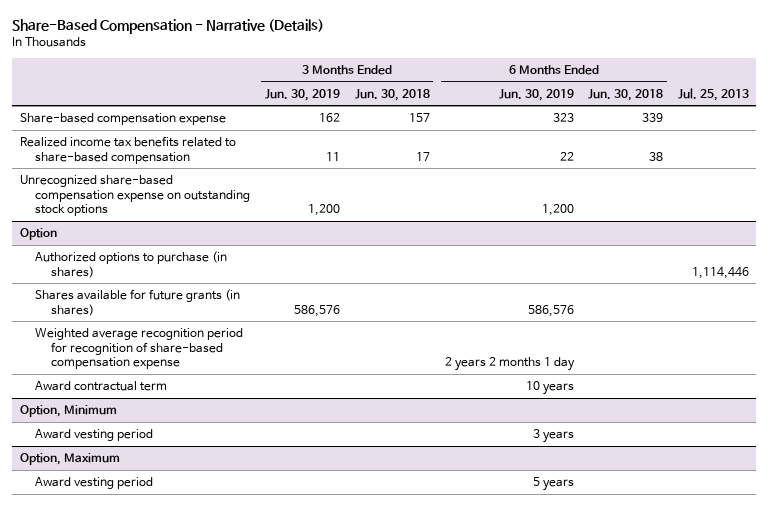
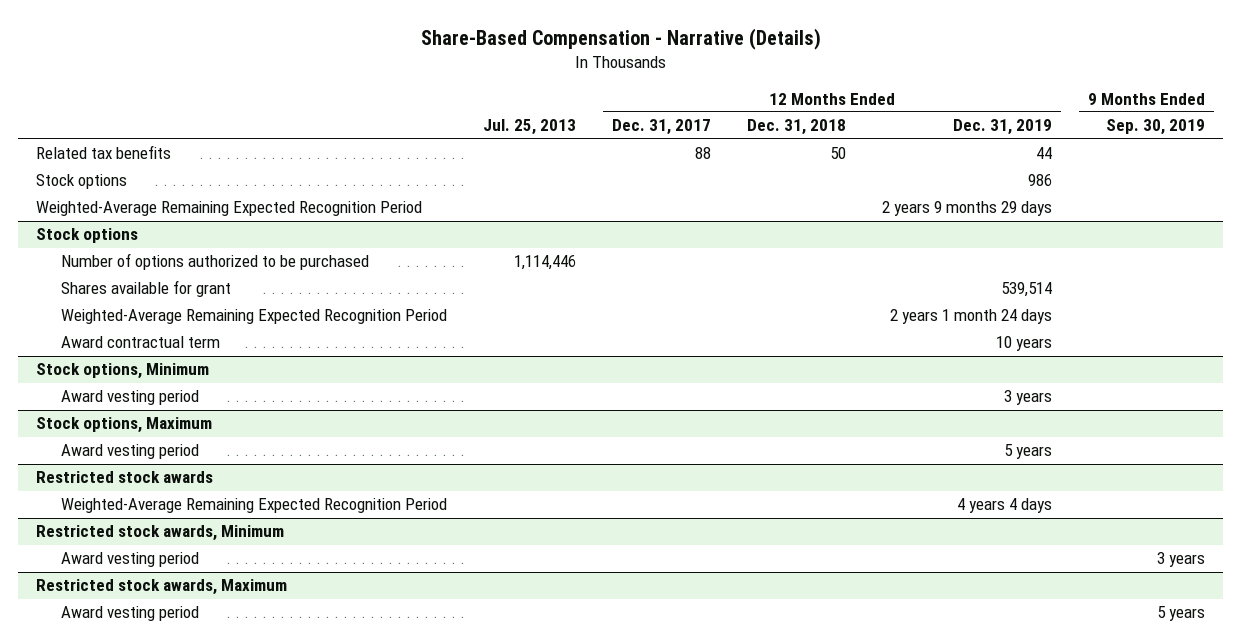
- | 3 Months Ended Jun. 30, 2019 | 3 Months Ended Jun. 30, 2018 | 6 Months Ended Jun. 30, 2019 | 6 Months Ended Jun. 30, 2018 | Jul. 25, 2013
+ | Jul. 25, 2013 | 12 Months Ended Dec. 31, 2017 | 12 Months Ended Dec. 31, 2018 | 12 Months Ended Dec. 31, 2019 | 9 Months Ended Sep. 30, 2019
- Share-based compensation expense | 162 | 157 | 323 | 339 |
- Realized income tax benefits related to share-based compensation | 11 | 17 | 22 | 38 |
- Unrecognized share-based compensation expense on outstanding stock options | 1,200 | | 1,200 | |
- Option
- Authorized options to purchase (in shares) | | | | | 1,114,446
- Shares available for future grants (in shares) | 586,576 | | 586,576 | |
- Weighted average recognition period for recognition of share-based compensation expense | | | 2 years 2 months 1 day | |
+ Related tax benefits | | 88 | 50 | 44 |
+ Stock options | | | | 986 |
+ Weighted-Average Remaining Expected Recognition Period | | | | 2 years 9 months 29 days |
+ Stock options
+ Number of options authorized to be purchased | 1,114,446 | | | |
+ Shares available for grant | | | | 539,514 |
+ Weighted-Average Remaining Expected Recognition Period | | | | 2 years 1 month 24 days |
- Option, Minimum
+ Stock options, Minimum
- Option, Maximum
+ Stock options, Maximum
+ Restricted stock awards
+ Weighted-Average Remaining Expected Recognition Period | | | | 4 years 4 days |
+ Restricted stock awards, Minimum
+ Award vesting period | | | | | 3 years
+ Restricted stock awards, Maximum
+ Award vesting period | | | | | 5 years

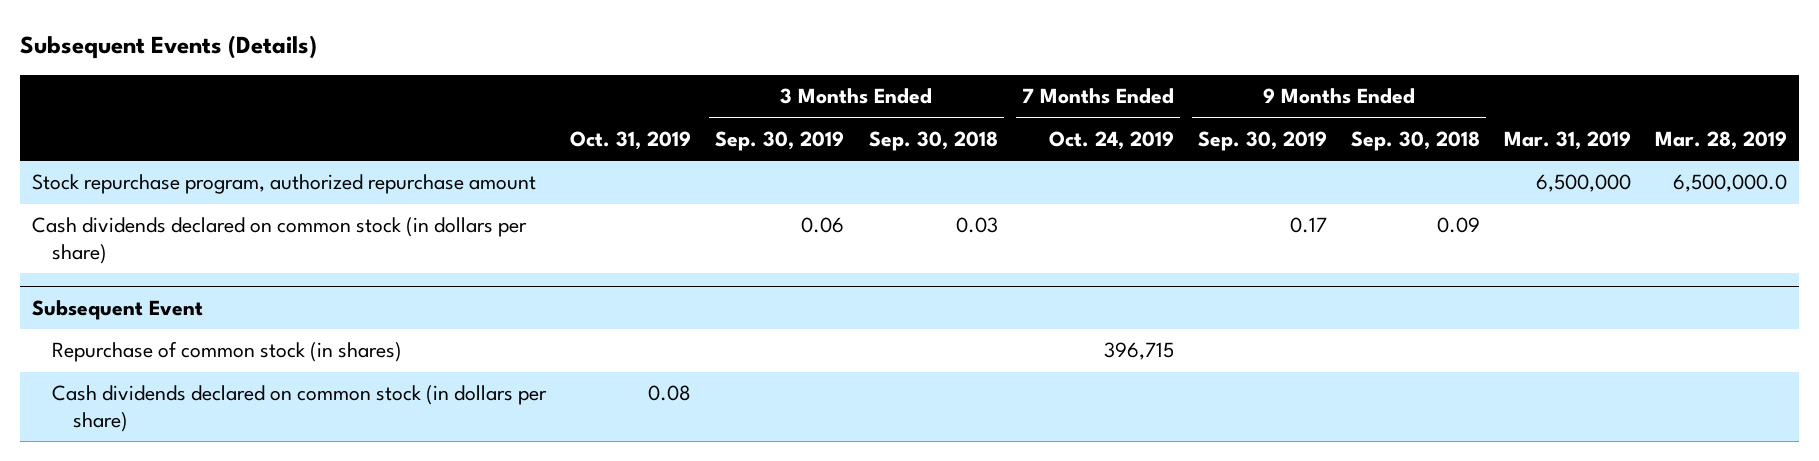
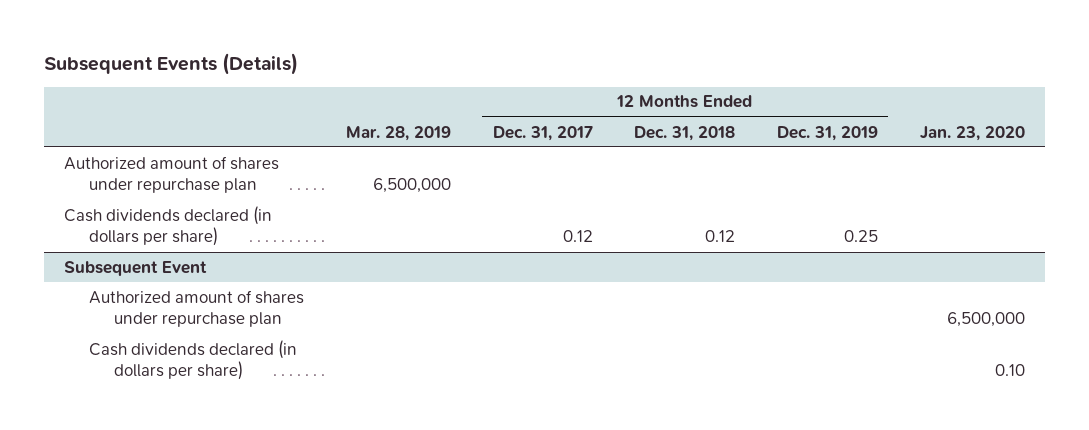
- | Oct. 31, 2019 | 3 Months Ended Sep. 30, 2019 | 3 Months Ended Sep. 30, 2018 | 7 Months Ended Oct. 24, 2019 | 9 Months Ended Sep. 30, 2019 | 9 Months Ended Sep. 30, 2018 | Mar. 31, 2019 | Mar. 28, 2019
+ | Mar. 28, 2019 | 12 Months Ended Dec. 31, 2017 | 12 Months Ended Dec. 31, 2018 | 12 Months Ended Dec. 31, 2019 | Jan. 23, 2020
- Stock repurchase program, authorized repurchase amount | | | | | | | 6,500,000 | 6,500,000.0
- Cash dividends declared on common stock (in dollars per share) | | 0.06 | 0.03 | | 0.17 | 0.09 | |
+ Authorized amount of shares under repurchase plan | 6,500,000 | | | |
+ Cash dividends declared (in dollars per share) | | 0.12 | 0.12 | 0.25 |
@ Subsequent Event
- Repurchase of common stock (in shares) | | | | 396,715 | | | |
- Cash dividends declared on common stock (in dollars per share) | 0.08 | | | | | | |
+ Authorized amount of shares under repurchase plan | | | | | 6,500,000
+ Cash dividends declared (in dollars per share) | | | | | 0.10

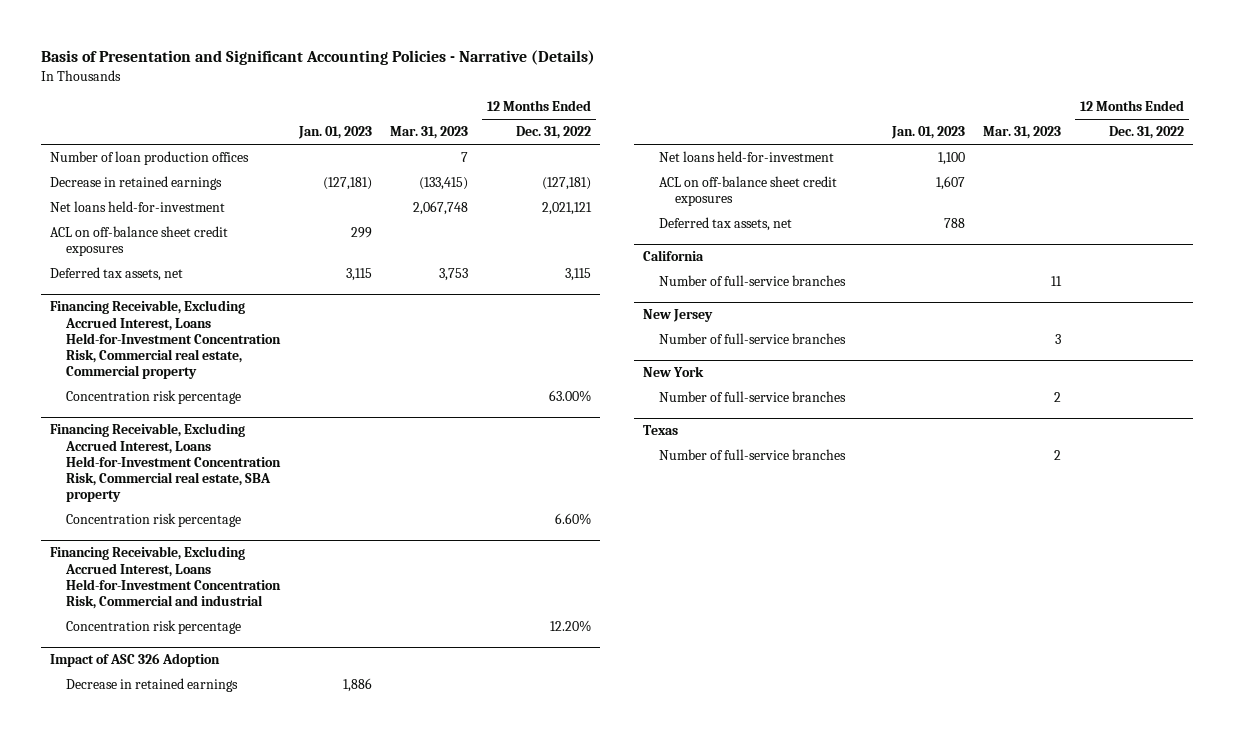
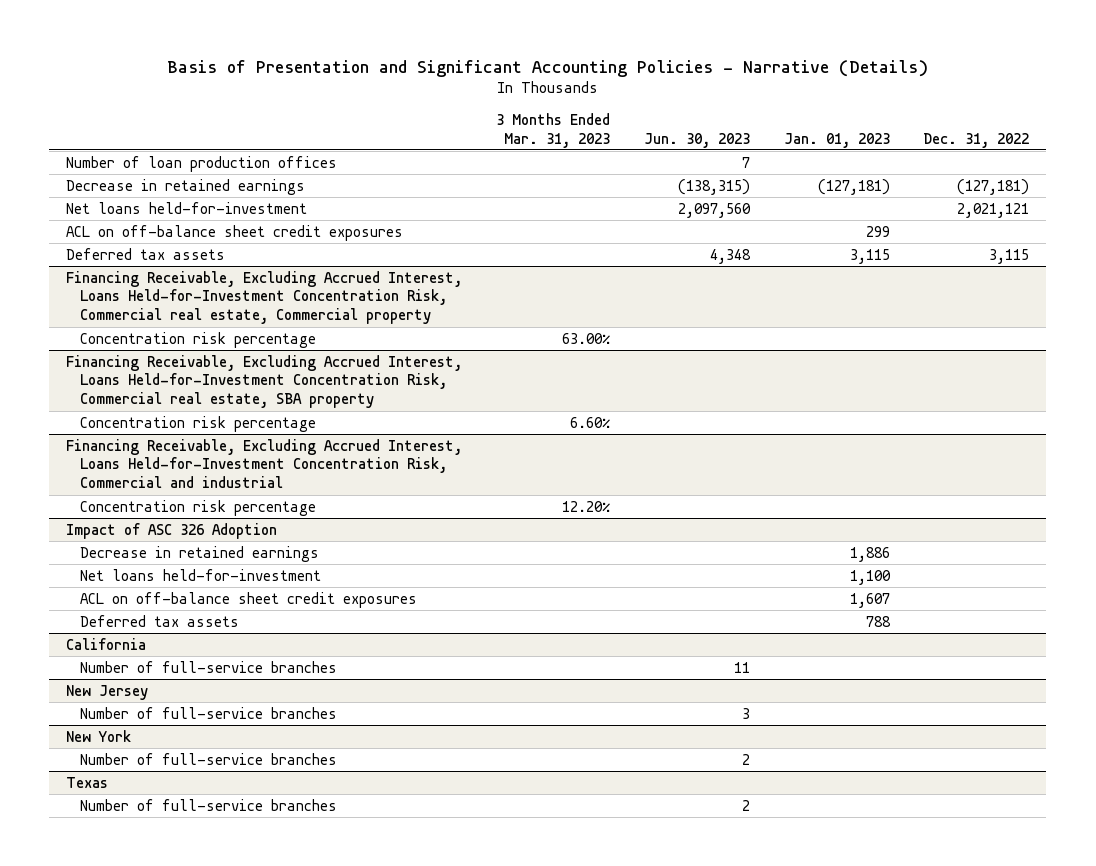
- | Jan. 01, 2023 | Mar. 31, 2023 | 12 Months Ended Dec. 31, 2022
+ | 3 Months Ended Mar. 31, 2023 | Jun. 30, 2023 | Jan. 01, 2023 | Dec. 31, 2022
- Deferred tax assets, net | 3,115 | 3,753 | 3,115
+ Deferred tax assets | | 4,348 | 3,115 | 3,115
@ Impact of ASC 326 Adoption
- Deferred tax assets, net | 788 | |
+ Deferred tax assets | | | 788 |

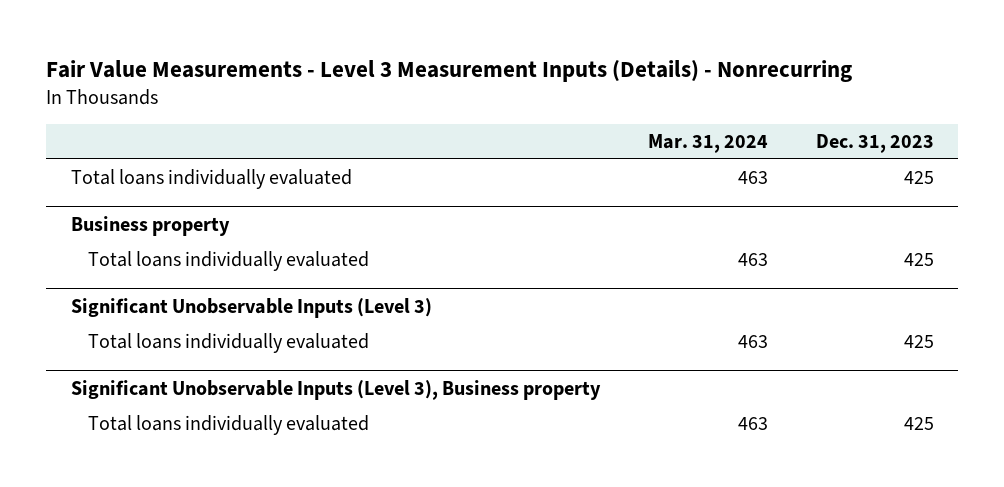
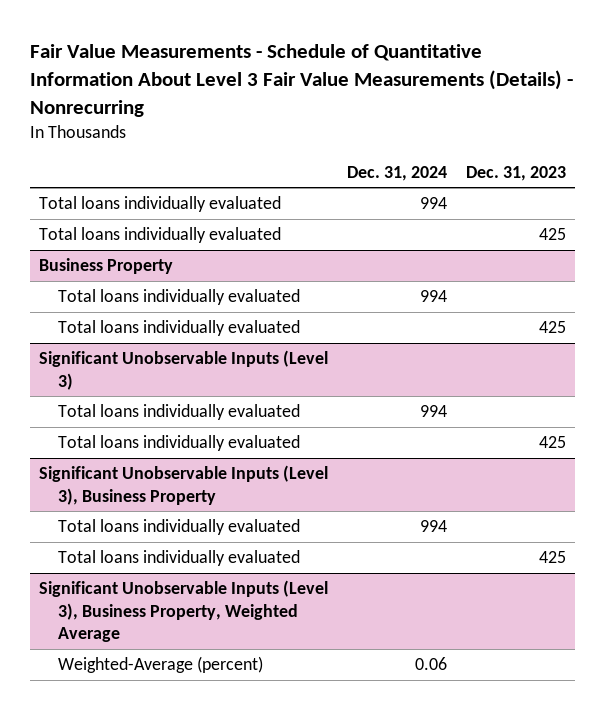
- Fair Value Measurements - Level 3 Measurement Inputs (Details) - Nonrecurring
+ Fair Value Measurements - Schedule of Quantitative Information About Level 3 Fair Value Measurements (Details) - Nonrecurring
- | Mar. 31, 2024 | Dec. 31, 2023
+ | Dec. 31, 2024 | Dec. 31, 2023
+ Total loans individually evaluated | 994 |
- Business property
+ Business Property
+ Total loans individually evaluated | 994 |
@ Significant Unobservable Inputs (Level 3)
+ Total loans individually evaluated | 994 |
- Significant Unobservable Inputs (Level 3), Business property
+ Significant Unobservable Inputs (Level 3), Business Property
+ Total loans individually evaluated | 994 |
+ Significant Unobservable Inputs (Level 3), Business Property, Weighted Average
+ Weighted-Average (percent) | 0.06 |

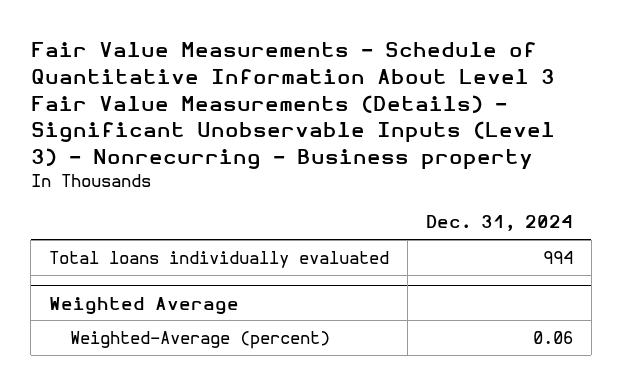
- Fair Value Measurements - Schedule of Quantitative Information About Level 3 Fair Value Measurements (Details) - Nonrecurring
+ Fair Value Measurements - Schedule of Quantitative Information About Level 3 Fair Value Measurements (Details) - Significant Unobservable Inputs (Level 3) - Nonrecurring - Business property
- | Dec. 31, 2024 | Dec. 31, 2023
+ | Dec. 31, 2024
- Total loans individually evaluated | | 425
- Business Property
- Total loans individually evaluated | 994 |
- Total loans individually evaluated | | 425
- Significant Unobservable Inputs (Level 3)
- Total loans individually evaluated | 994 |
- Total loans individually evaluated | | 425
- Significant Unobservable Inputs (Level 3), Business Property
- Total loans individually evaluated | 994 |
- Total loans individually evaluated | | 425
- Significant Unobservable Inputs (Level 3), Business Property, Weighted Average
- Weighted-Average (percent) | 0.06 |
+ Weighted Average
+ Weighted-Average (percent) | 0.06

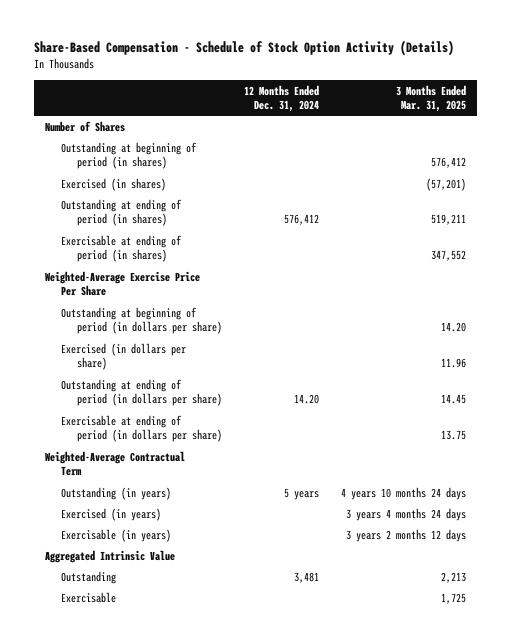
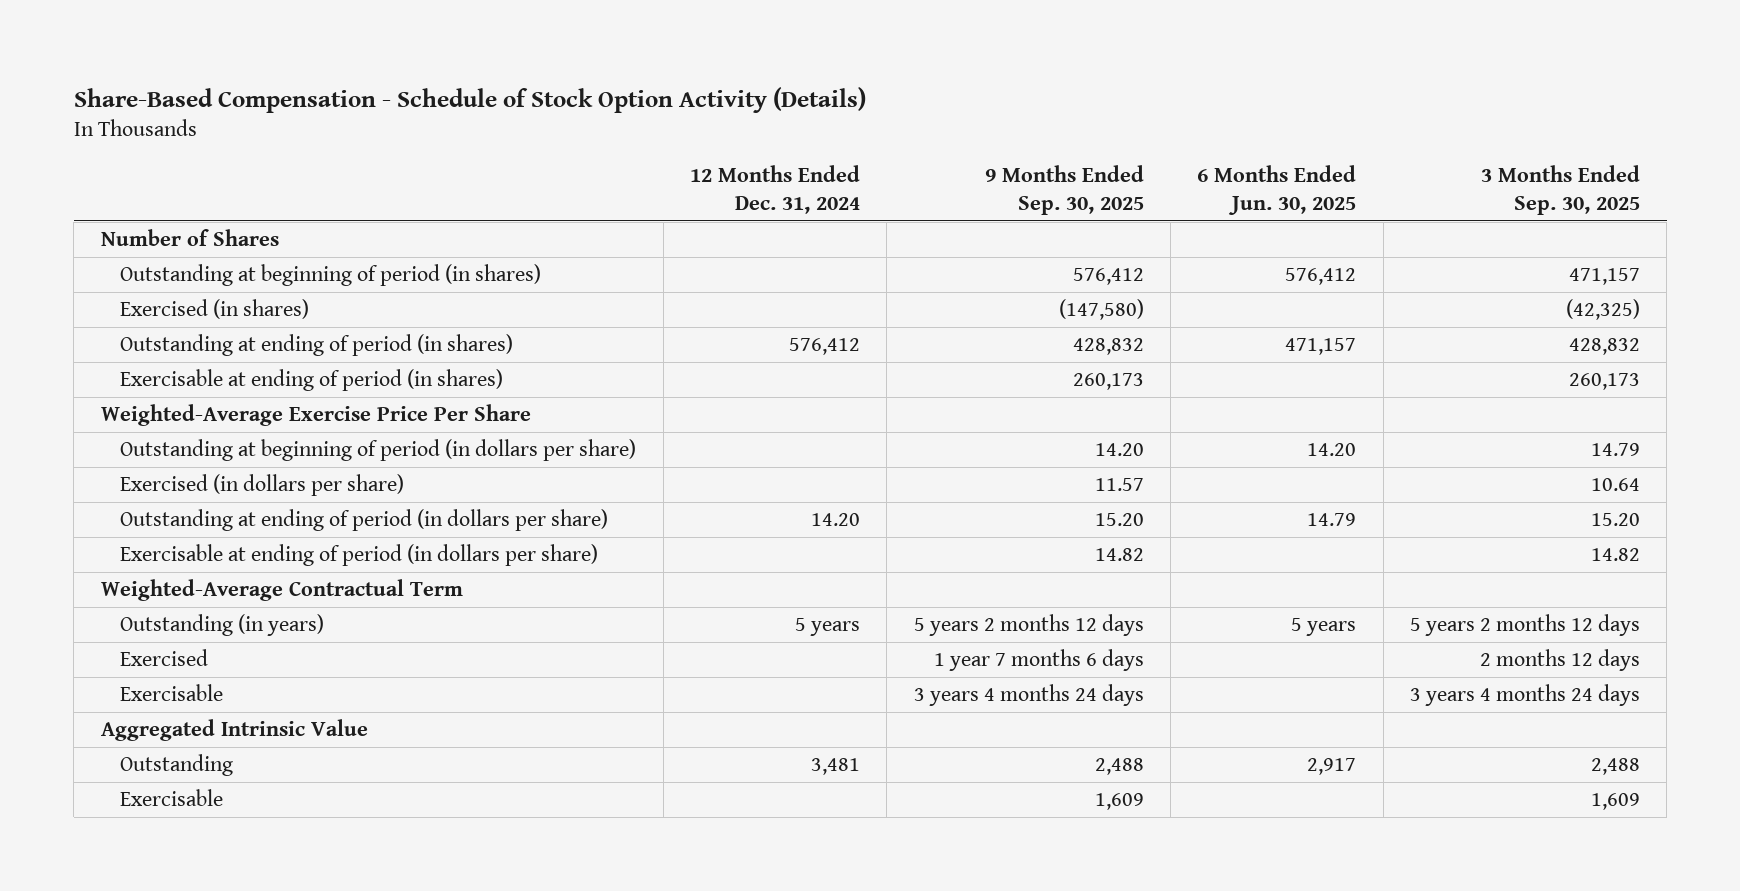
- | 12 Months Ended Dec. 31, 2024 | 3 Months Ended Mar. 31, 2025
+ | 12 Months Ended Dec. 31, 2024 | 9 Months Ended Sep. 30, 2025 | 6 Months Ended Jun. 30, 2025 | 3 Months Ended Sep. 30, 2025
- Exercised (in years) | | 3 years 4 months 24 days
- Exercisable (in years) | | 3 years 2 months 12 days
+ Exercised | | 1 year 7 months 6 days | | 2 months 12 days
+ Exercisable | | 3 years 4 months 24 days | | 3 years 4 months 24 days

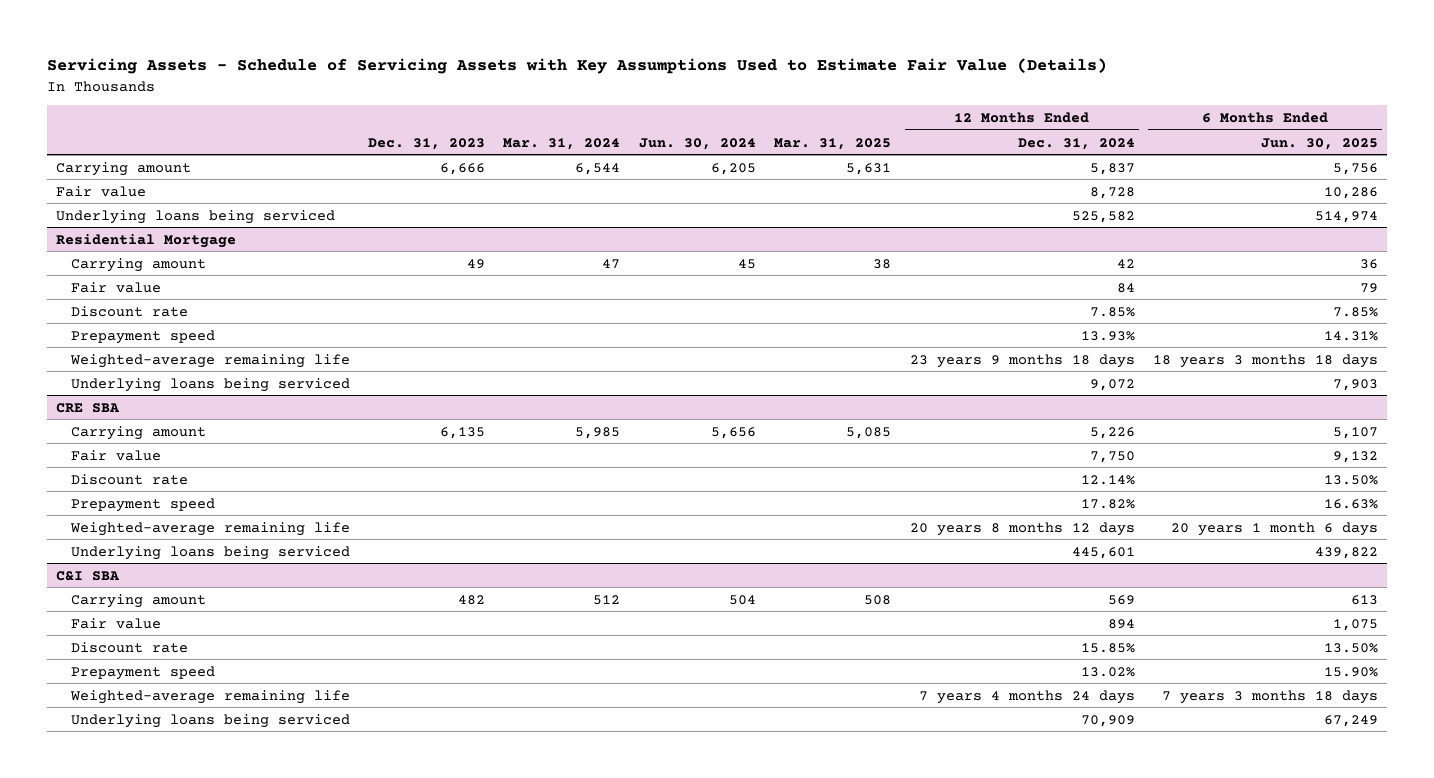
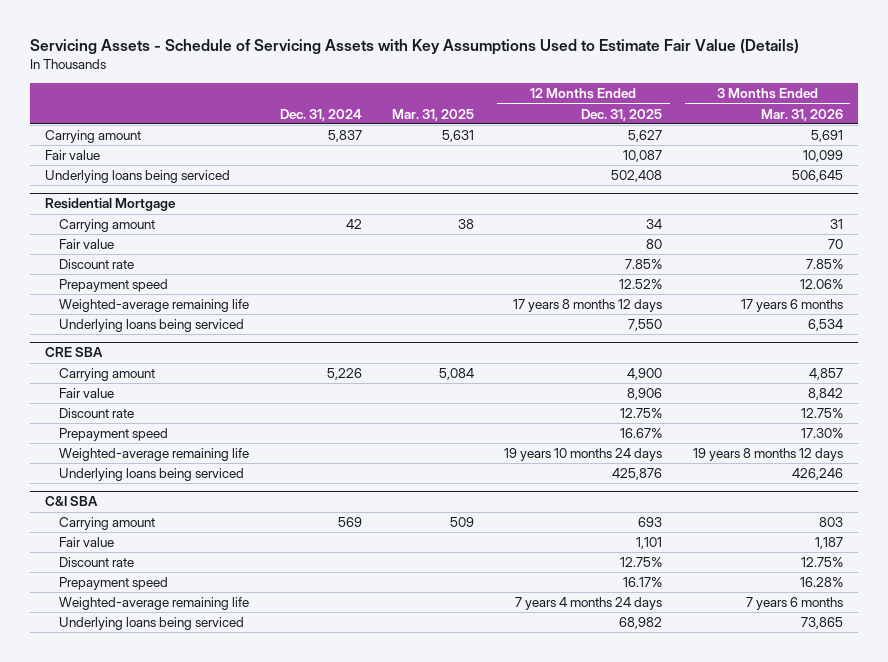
- | Dec. 31, 2023 | Mar. 31, 2024 | Jun. 30, 2024 | Mar. 31, 2025 | 12 Months Ended Dec. 31, 2024 | 6 Months Ended Jun. 30, 2025
+ | Dec. 31, 2024 | Mar. 31, 2025 | 12 Months Ended Dec. 31, 2025 | 3 Months Ended Mar. 31, 2026
@ CRE SBA
- Carrying amount | 6,135 | 5,985 | 5,656 | 5,085 | 5,226 | 5,107
+ Carrying amount | 5,226 | 5,084 | 4,900 | 4,857
@ C&I SBA
- Carrying amount | 482 | 512 | 504 | 508 | 569 | 613
+ Carrying amount | 569 | 509 | 693 | 803

